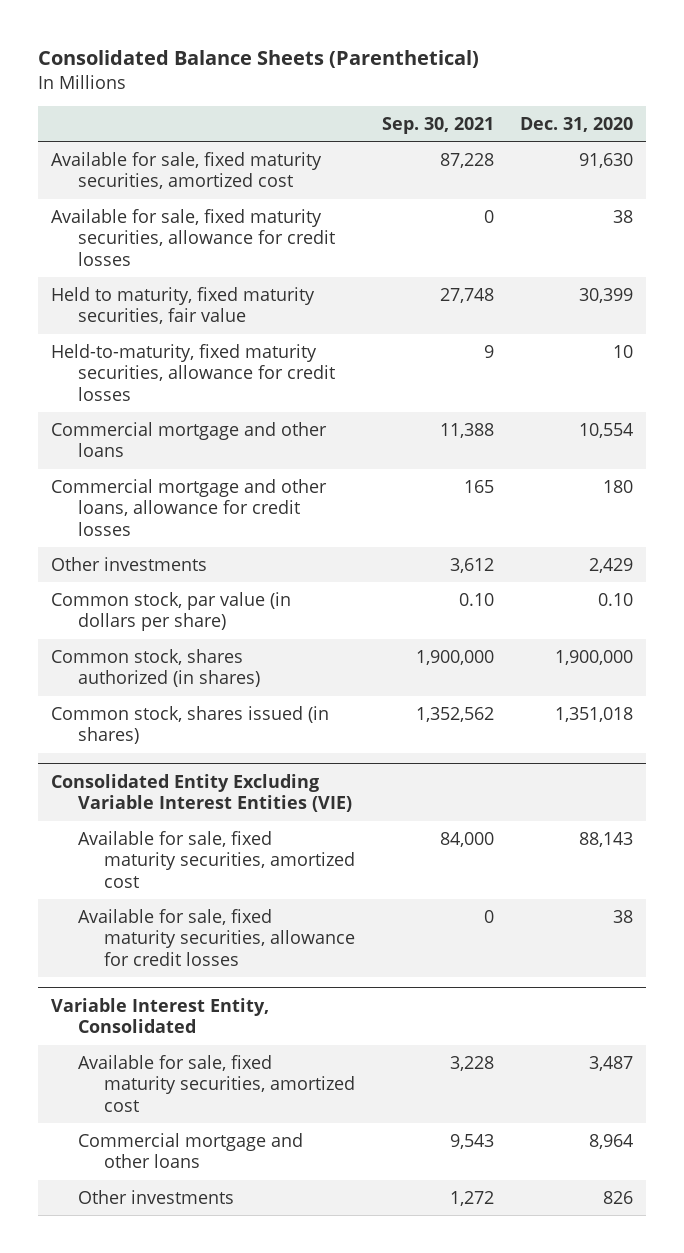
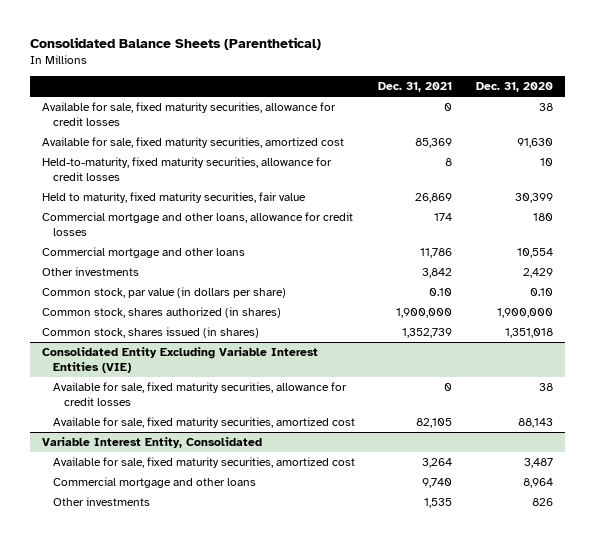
- | Sep. 30, 2021 | Dec. 31, 2020
+ | Dec. 31, 2021 | Dec. 31, 2020
moved down: Available for sale, fixed maturity securities, amortized cost | 85,369 | 91,630
moved down: Held to maturity, fixed maturity securities, fair value | 26,869 | 30,399
moved down: Commercial mortgage and other loans | 11,786 | 10,554
@ Consolidated Entity Excluding Variable Interest Entities (VIE)
moved down: Available for sale, fixed maturity securities, amortized cost | 82,105 | 88,143

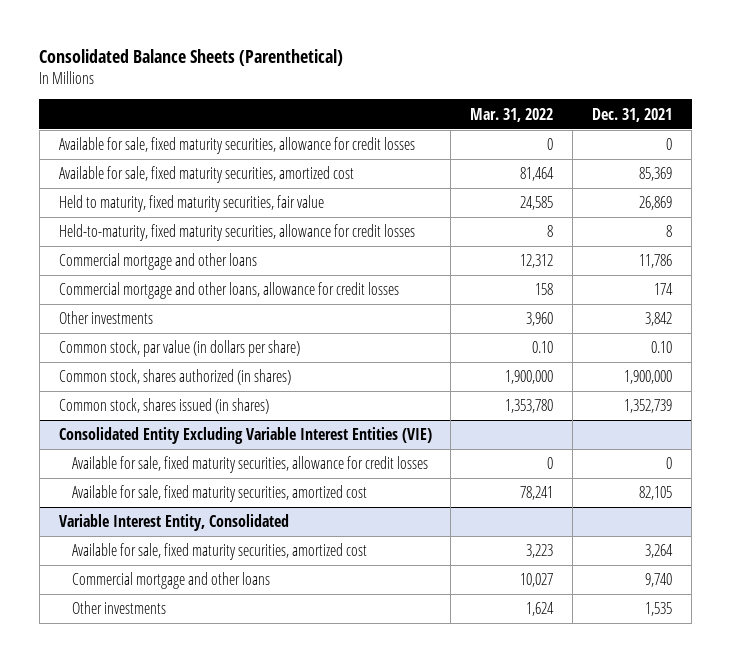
- | Dec. 31, 2021 | Dec. 31, 2020
+ | Mar. 31, 2022 | Dec. 31, 2021
moved down: Held-to-maturity, fixed maturity securities, allowance for credit losses | 8 | 8
moved down: Commercial mortgage and other loans, allowance for credit losses | 158 | 174

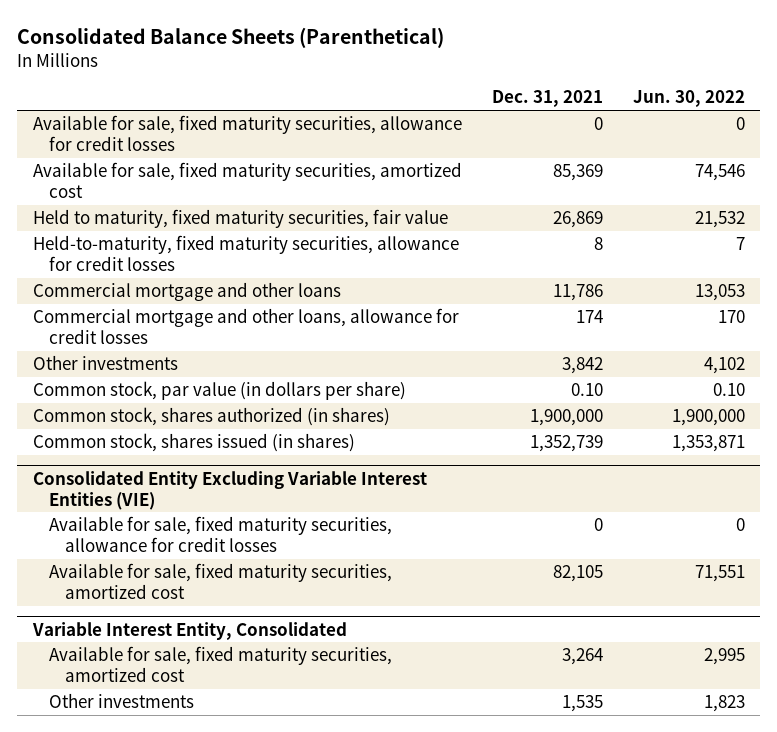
- | Mar. 31, 2022 | Dec. 31, 2021
+ | Dec. 31, 2021 | Jun. 30, 2022
@ Variable Interest Entity, Consolidated
- Commercial mortgage and other loans | 10,027 | 9,740

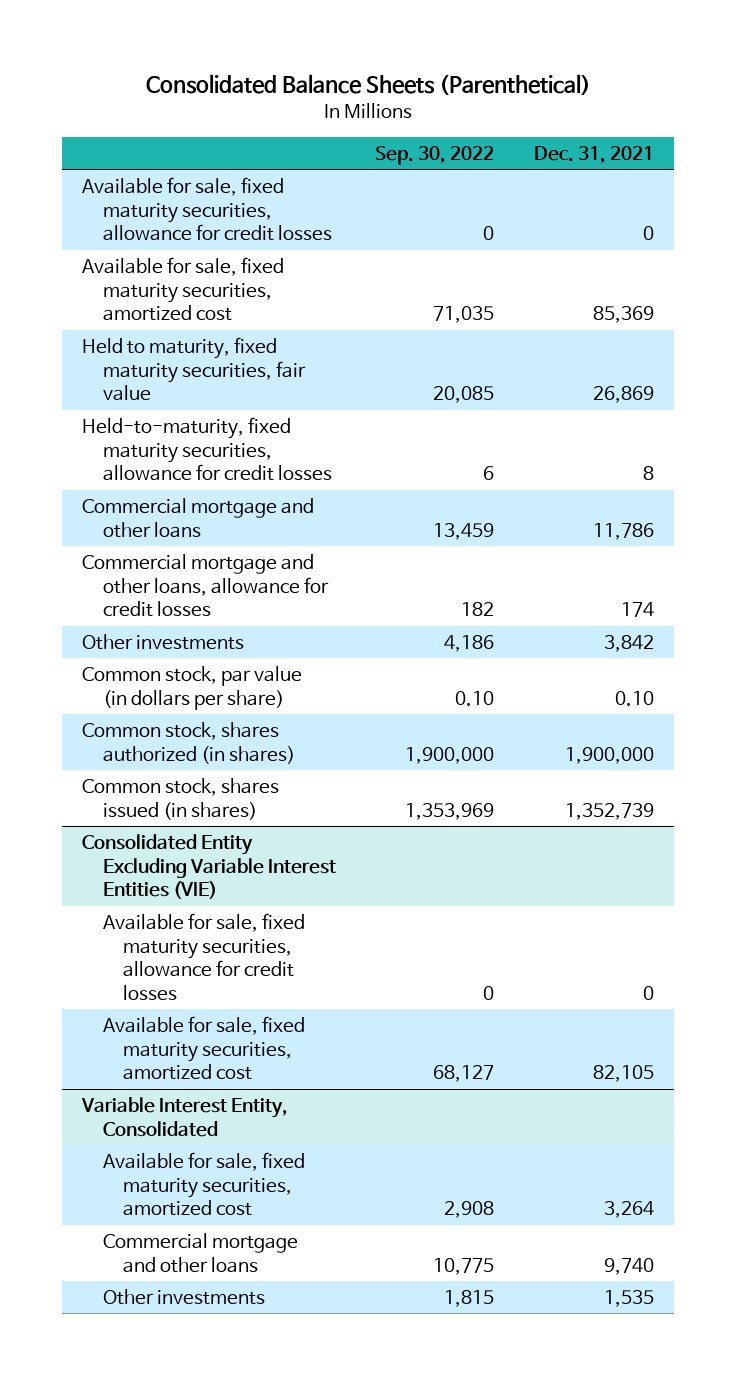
- | Dec. 31, 2021 | Jun. 30, 2022
+ | Sep. 30, 2022 | Dec. 31, 2021
@ Variable Interest Entity, Consolidated
+ Commercial mortgage and other loans | 10,775 | 9,740

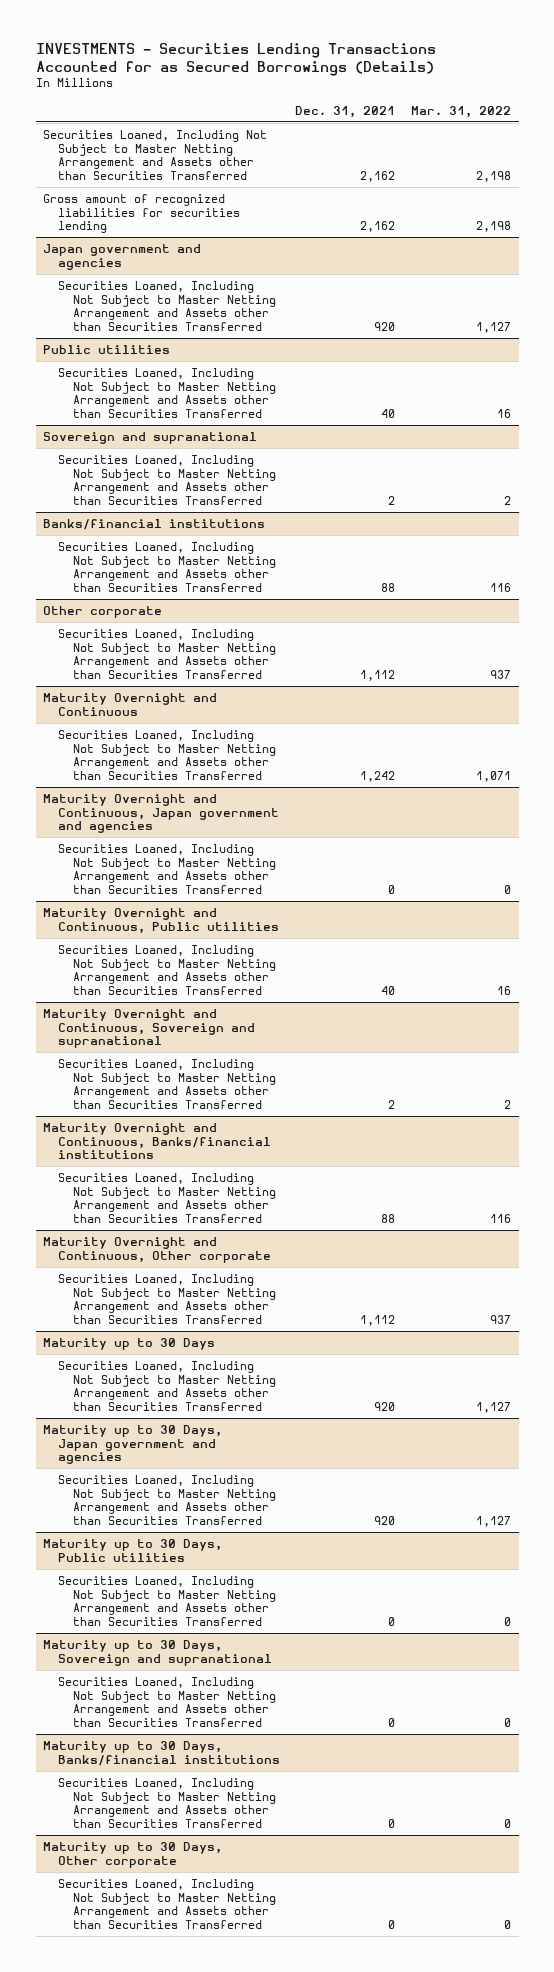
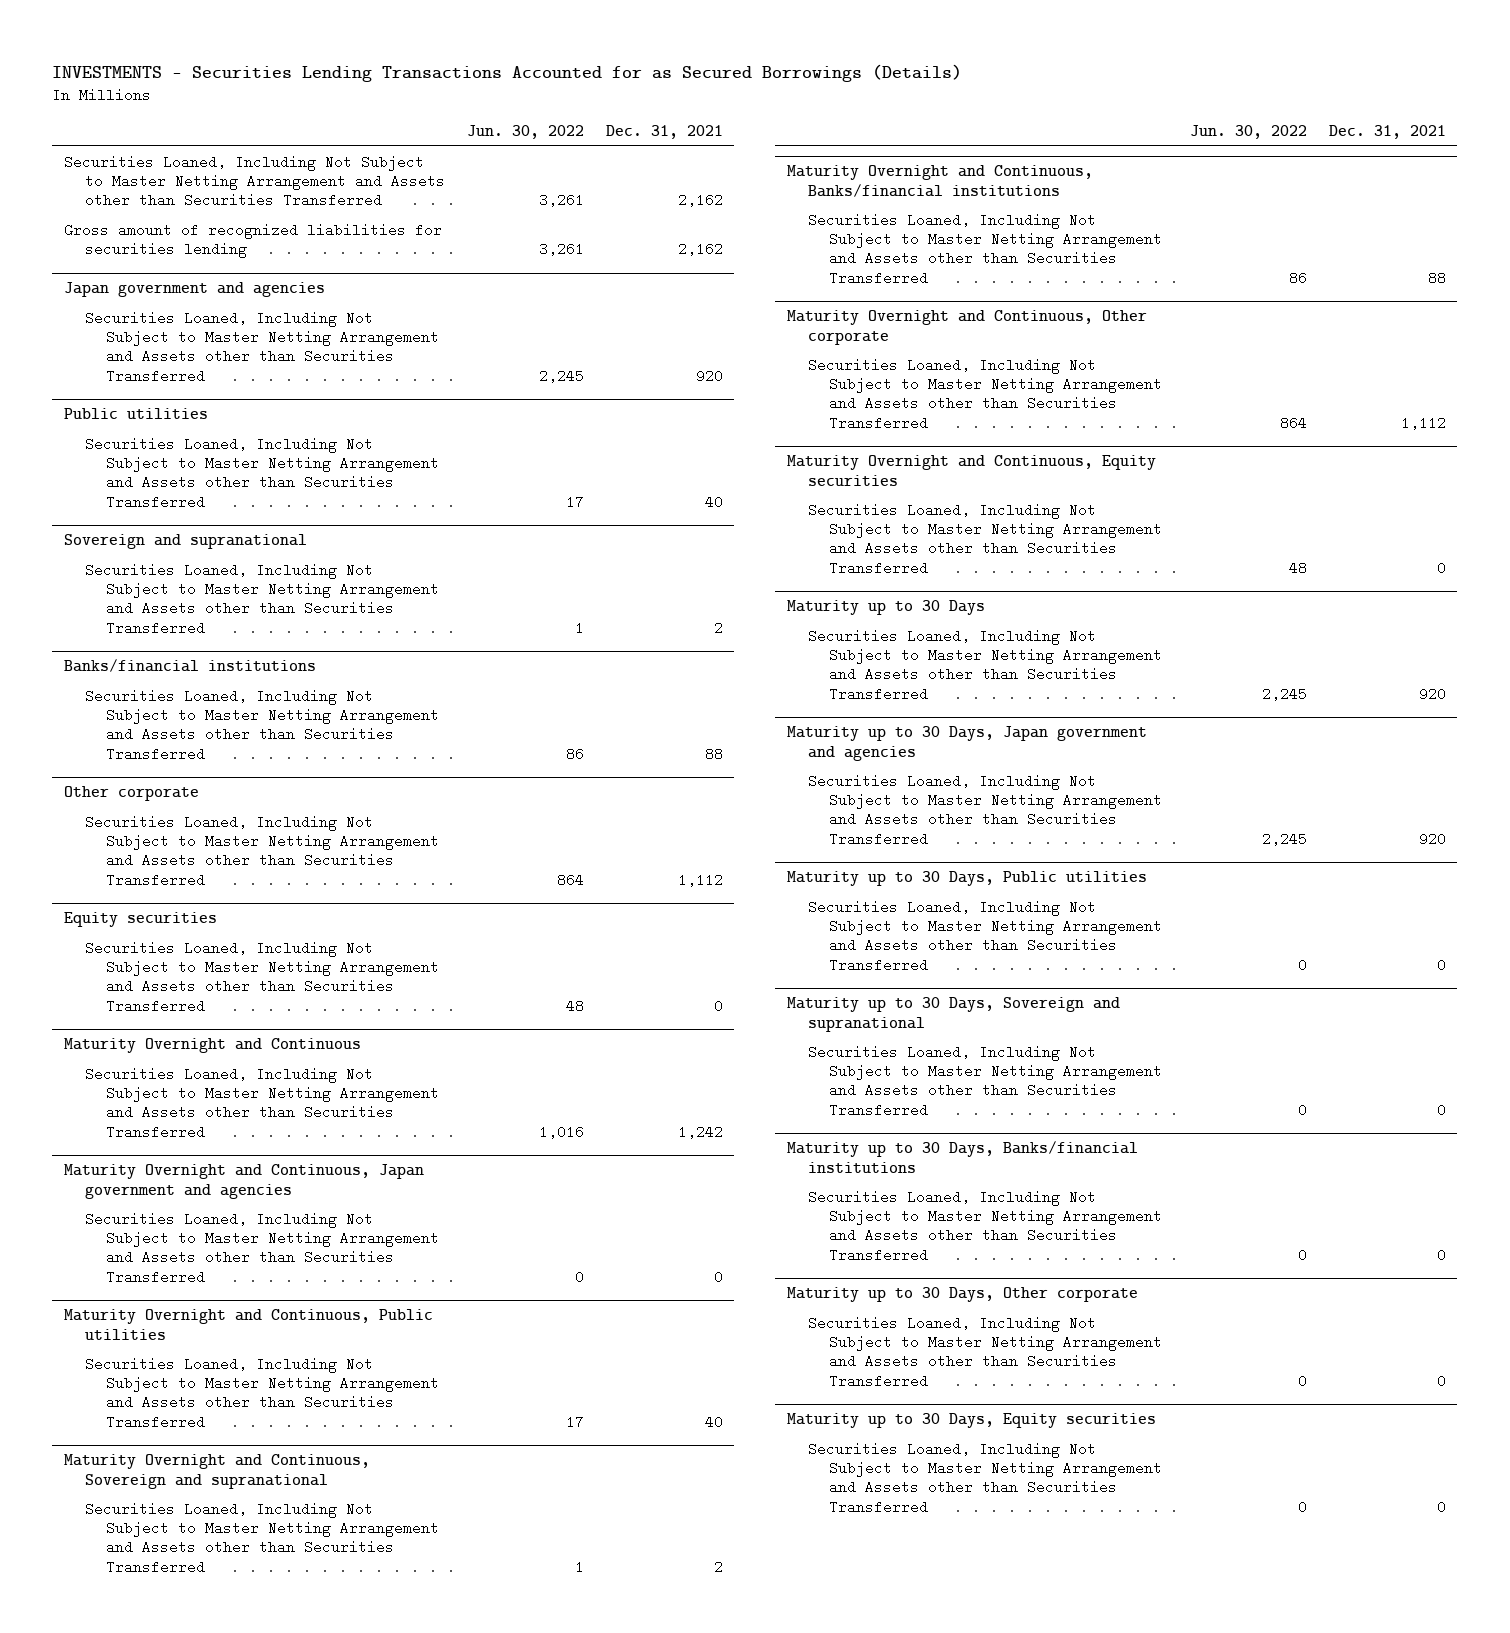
- | Dec. 31, 2021 | Mar. 31, 2022
+ | Jun. 30, 2022 | Dec. 31, 2021
+ Equity securities
+ Securities Loaned, Including Not Subject to Master Netting Arrangement and Assets other than Securities Transferred | 48 | 0
+ Maturity Overnight and Continuous, Equity securities
+ Securities Loaned, Including Not Subject to Master Netting Arrangement and Assets other than Securities Transferred | 48 | 0
+ Maturity up to 30 Days, Equity securities
+ Securities Loaned, Including Not Subject to Master Netting Arrangement and Assets other than Securities Transferred | 0 | 0

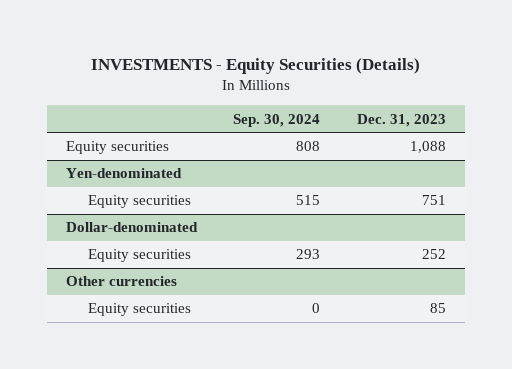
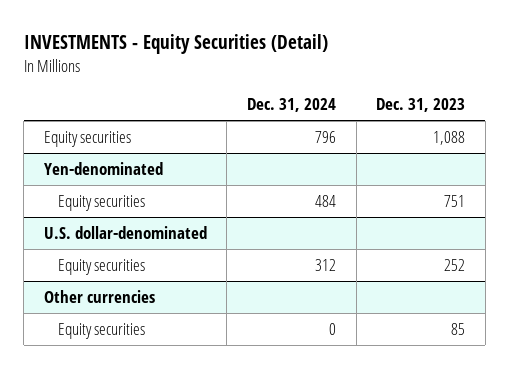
- INVESTMENTS - Equity Securities (Details)
+ INVESTMENTS - Equity Securities (Detail)
- | Sep. 30, 2024 | Dec. 31, 2023
+ | Dec. 31, 2024 | Dec. 31, 2023
- Dollar-denominated
+ U.S. dollar-denominated

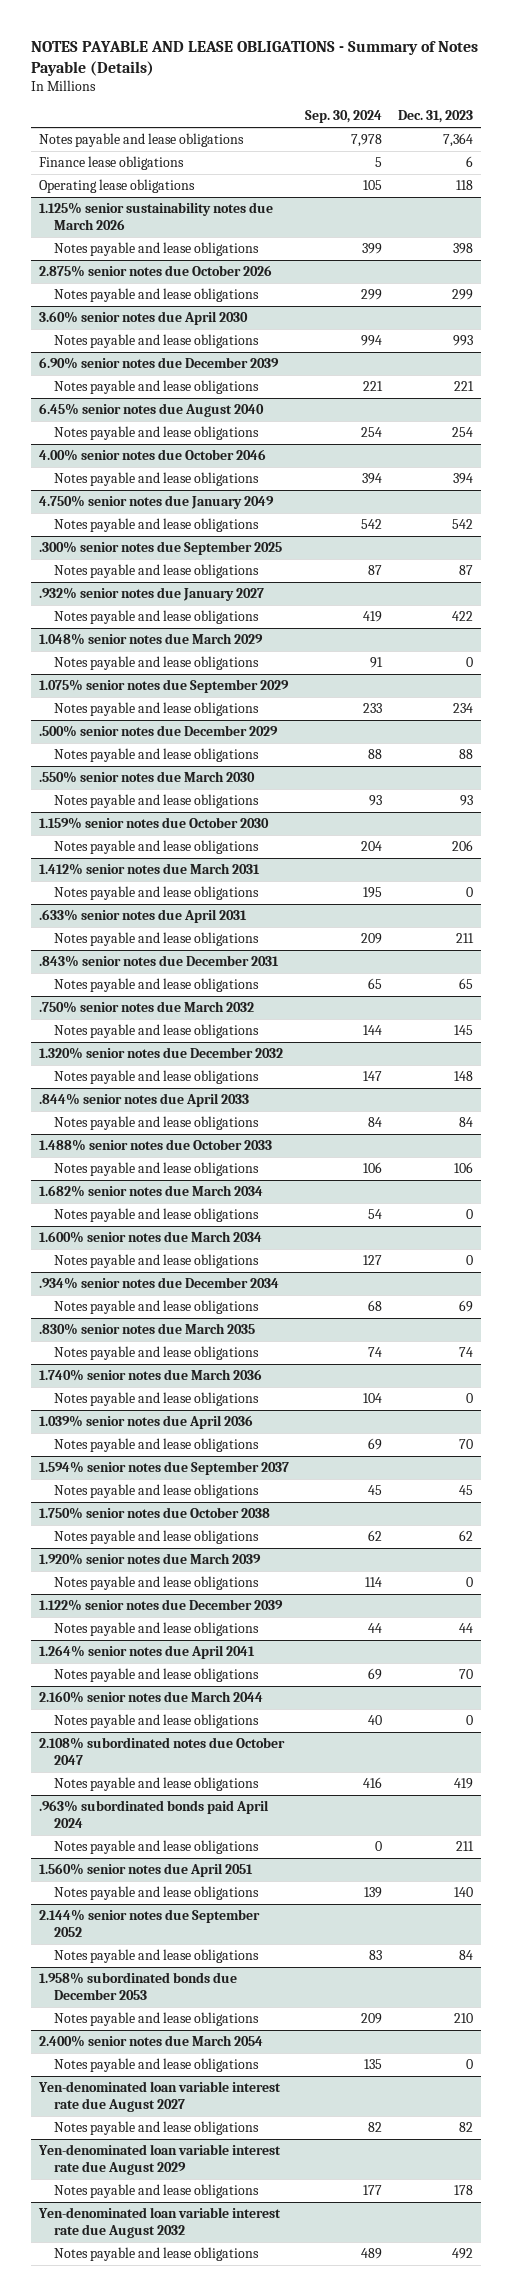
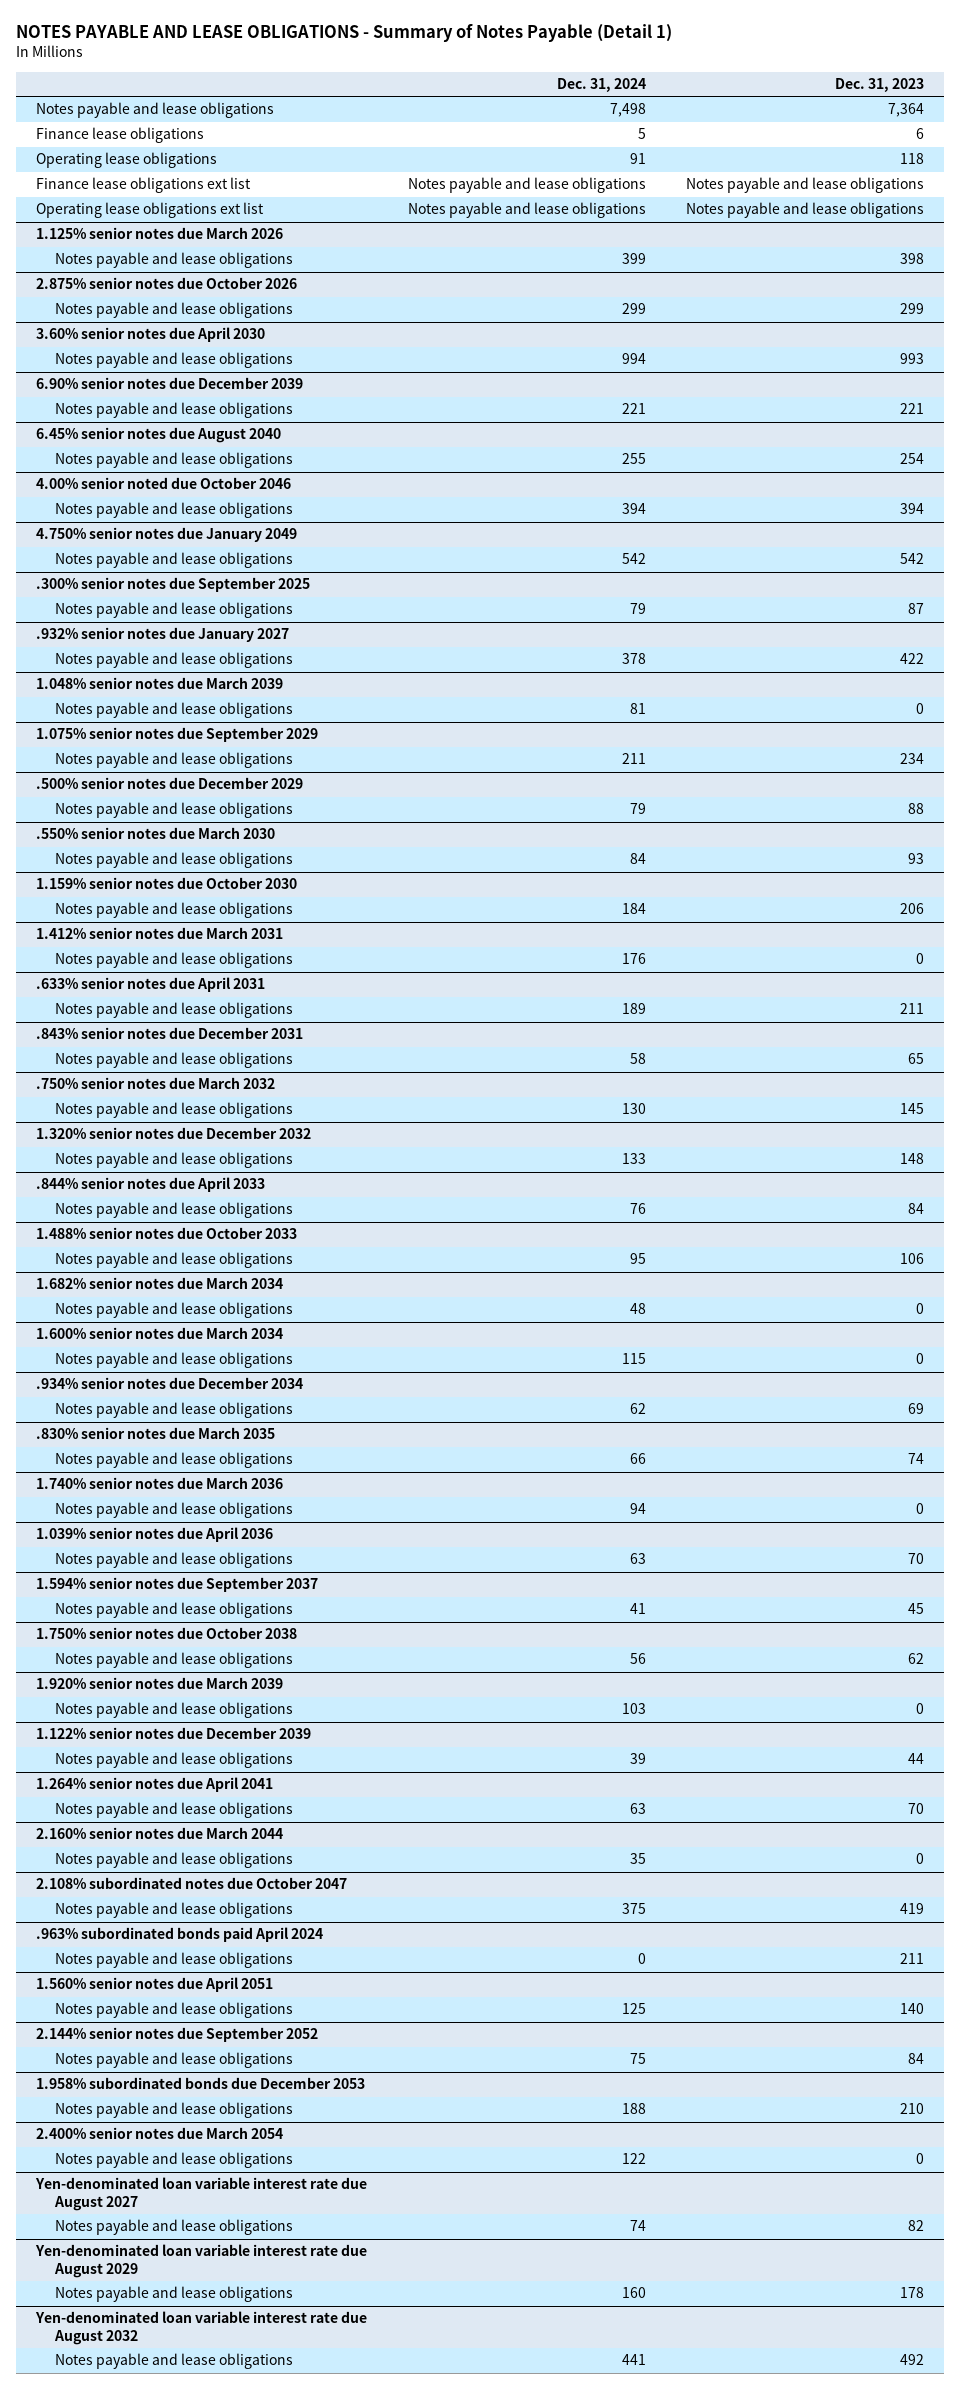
- NOTES PAYABLE AND LEASE OBLIGATIONS - Summary of Notes Payable (Details)
+ NOTES PAYABLE AND LEASE OBLIGATIONS - Summary of Notes Payable (Detail 1)
- | Sep. 30, 2024 | Dec. 31, 2023
+ | Dec. 31, 2024 | Dec. 31, 2023
- 1.125% senior sustainability notes due March 2026
+ Finance lease obligations ext list | Notes payable and lease obligations | Notes payable and lease obligations
+ Operating lease obligations ext list | Notes payable and lease obligations | Notes payable and lease obligations
+ 1.125% senior notes due March 2026
- 4.00% senior notes due October 2046
+ 4.00% senior noted due October 2046
- 1.048% senior notes due March 2029
+ 1.048% senior notes due March 2039

